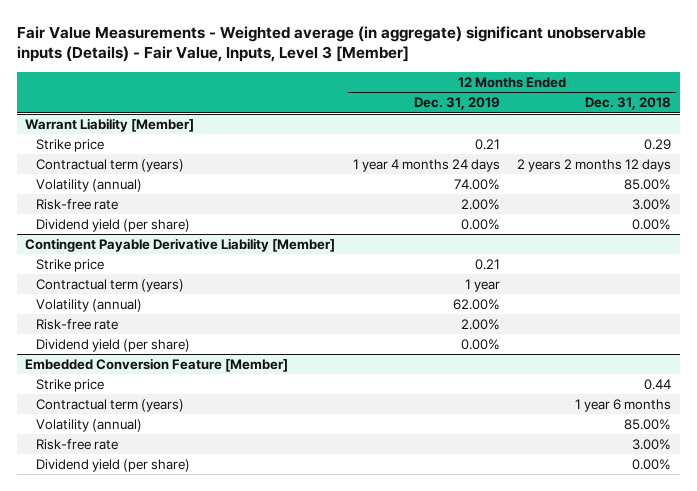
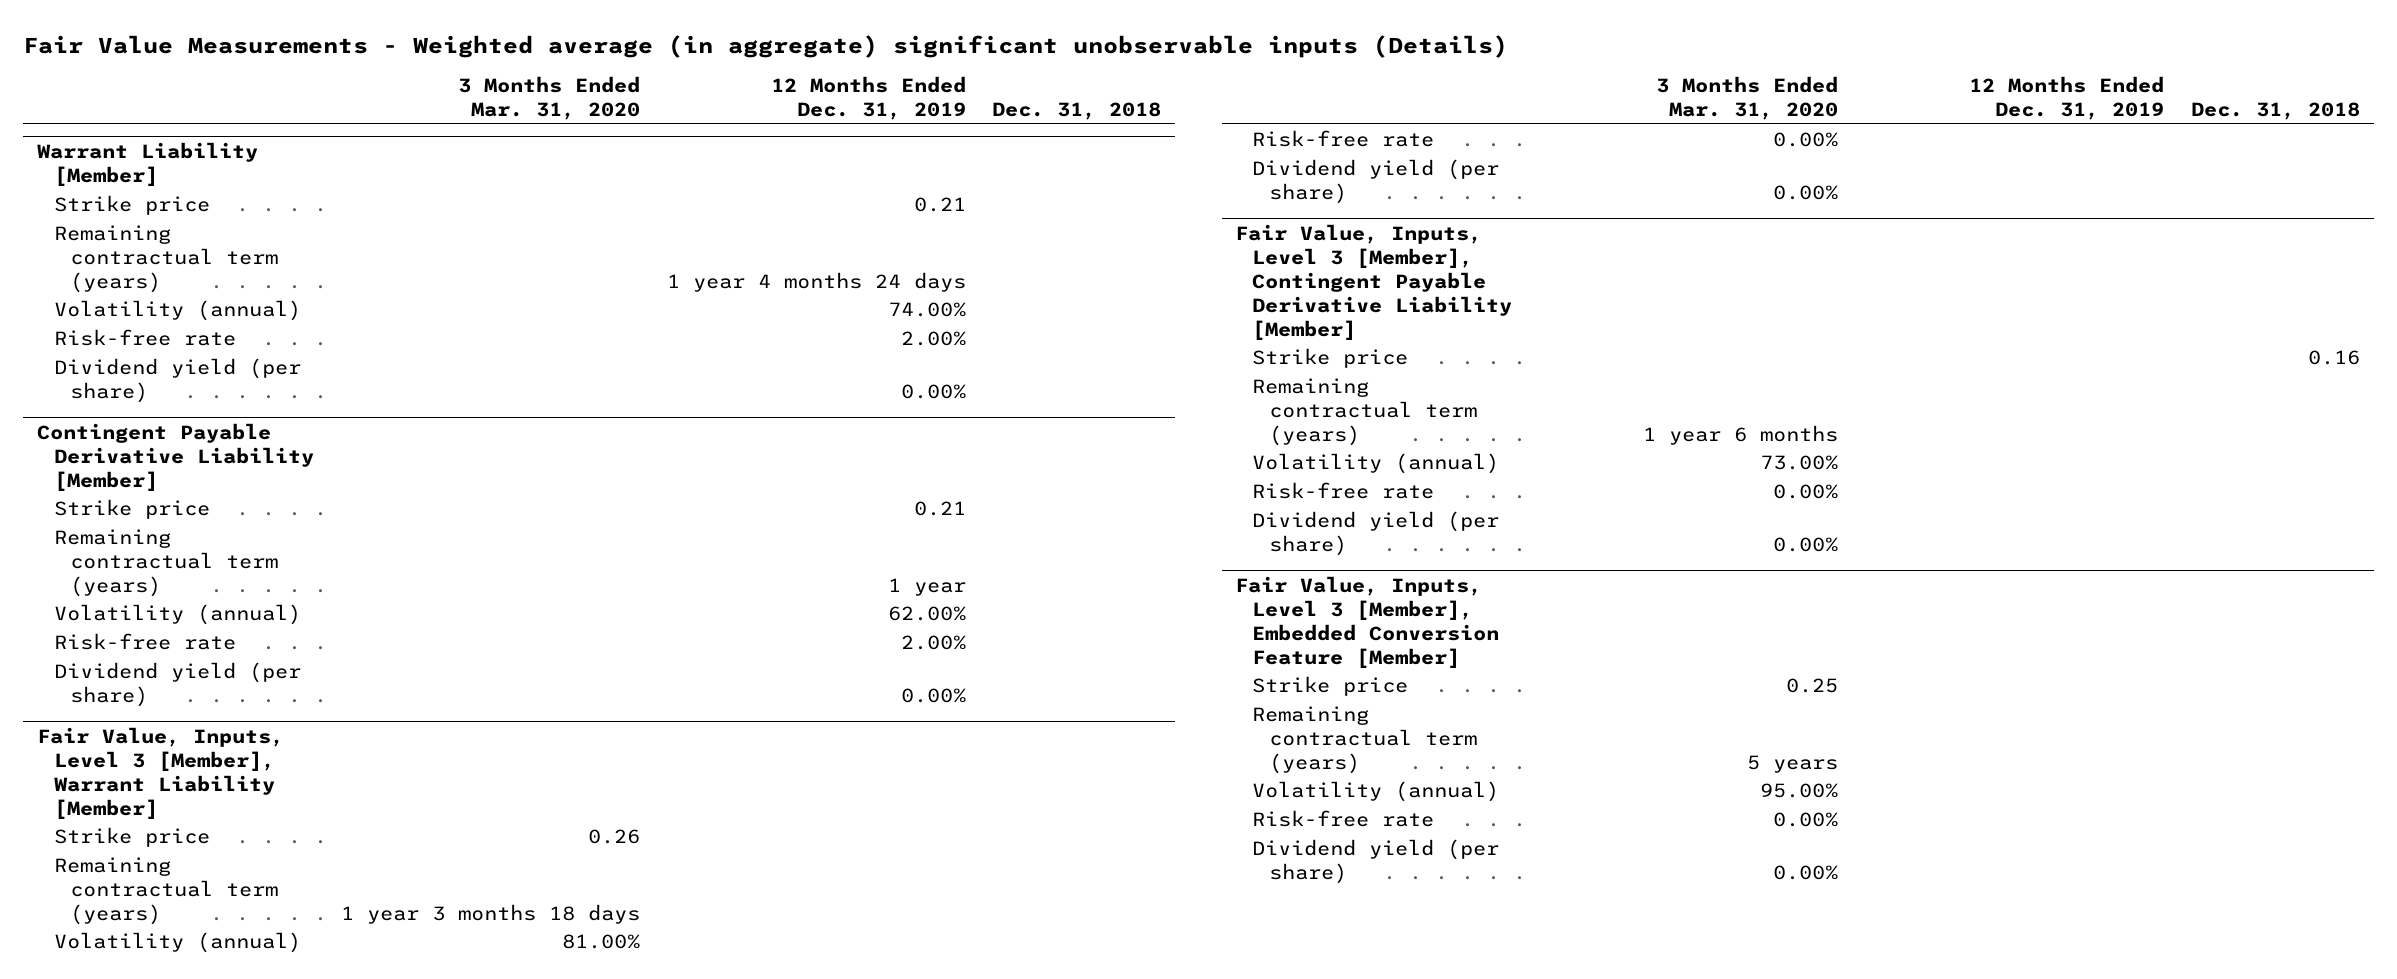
- Fair Value Measurements - Weighted average (in aggregate) significant unobservable inputs (Details) - Fair Value, Inputs, Level 3 [Member]
+ Fair Value Measurements - Weighted average (in aggregate) significant unobservable inputs (Details)
- | 12 Months Ended Dec. 31, 2019 | 12 Months Ended Dec. 31, 2018
+ | 3 Months Ended Mar. 31, 2020 | 12 Months Ended Dec. 31, 2019 | Dec. 31, 2018
@ Warrant Liability [Member]
- Contractual term (years) | 1 year 4 months 24 days | 2 years 2 months 12 days
+ Remaining contractual term (years) | | 1 year 4 months 24 days |
@ Contingent Payable Derivative Liability [Member]
- Contractual term (years) | 1 year |
+ Remaining contractual term (years) | | 1 year |
- Embedded Conversion Feature [Member]
+ Fair Value, Inputs, Level 3 [Member], Warrant Liability [Member]
+ Strike price | 0.26 | |
+ Remaining contractual term (years) | 1 year 3 months 18 days | |
+ Volatility (annual) | 81.00% | |
+ Risk-free rate | 0.00% | |
+ Dividend yield (per share) | 0.00% | |
+ Fair Value, Inputs, Level 3 [Member], Contingent Payable Derivative Liability [Member]
+ Strike price | | | 0.16
+ Remaining contractual term (years) | 1 year 6 months | |
+ Volatility (annual) | 73.00% | |
+ Risk-free rate | 0.00% | |
+ Dividend yield (per share) | 0.00% | |
+ Fair Value, Inputs, Level 3 [Member], Embedded Conversion Feature [Member]
- Contractual term (years) | | 1 year 6 months
+ Remaining contractual term (years) | 5 years | |

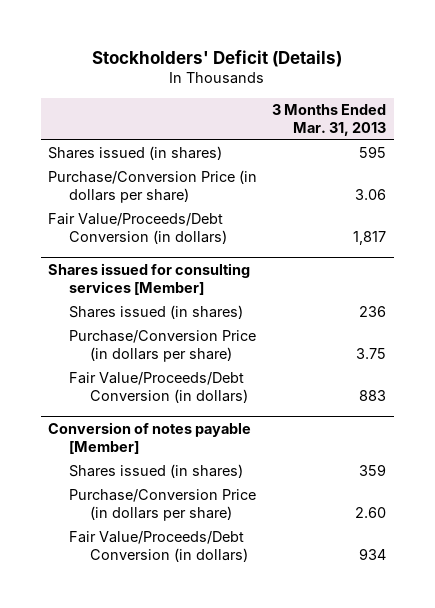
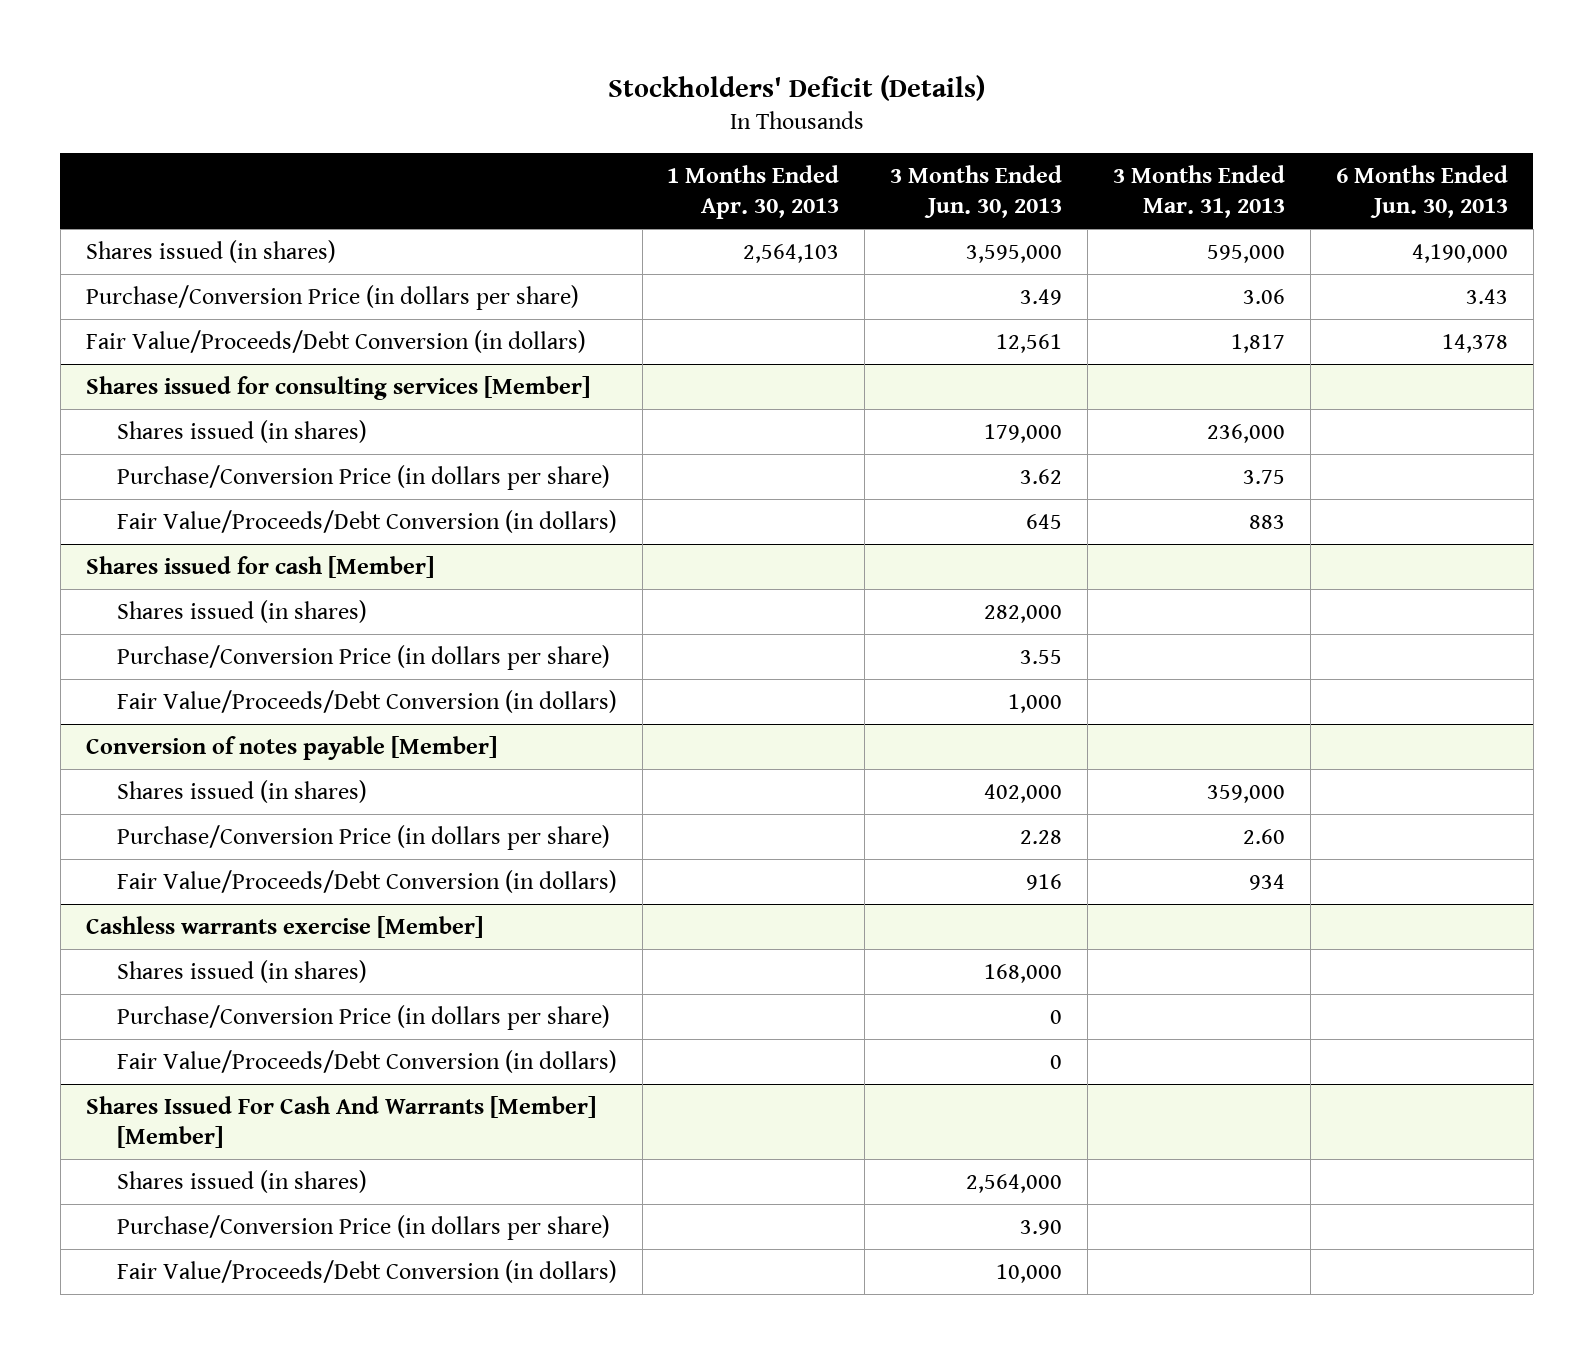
- | 3 Months Ended Mar. 31, 2013
+ | 1 Months Ended Apr. 30, 2013 | 3 Months Ended Jun. 30, 2013 | 3 Months Ended Mar. 31, 2013 | 6 Months Ended Jun. 30, 2013
- Shares issued (in shares) | 595
+ Shares issued (in shares) | 2,564,103 | 3,595,000 | 595,000 | 4,190,000
@ Shares issued for consulting services [Member]
- Shares issued (in shares) | 236
+ Shares issued (in shares) | | 179,000 | 236,000 |
+ Shares issued for cash [Member]
+ Shares issued (in shares) | | 282,000 | |
+ Purchase/Conversion Price (in dollars per share) | | 3.55 | |
+ Fair Value/Proceeds/Debt Conversion (in dollars) | | 1,000 | |
@ Conversion of notes payable [Member]
- Shares issued (in shares) | 359
+ Shares issued (in shares) | | 402,000 | 359,000 |
+ Cashless warrants exercise [Member]
+ Shares issued (in shares) | | 168,000 | |
+ Purchase/Conversion Price (in dollars per share) | | 0 | |
+ Fair Value/Proceeds/Debt Conversion (in dollars) | | 0 | |
+ Shares Issued For Cash And Warrants [Member] [Member]
+ Shares issued (in shares) | | 2,564,000 | |
+ Purchase/Conversion Price (in dollars per share) | | 3.90 | |
+ Fair Value/Proceeds/Debt Conversion (in dollars) | | 10,000 | |

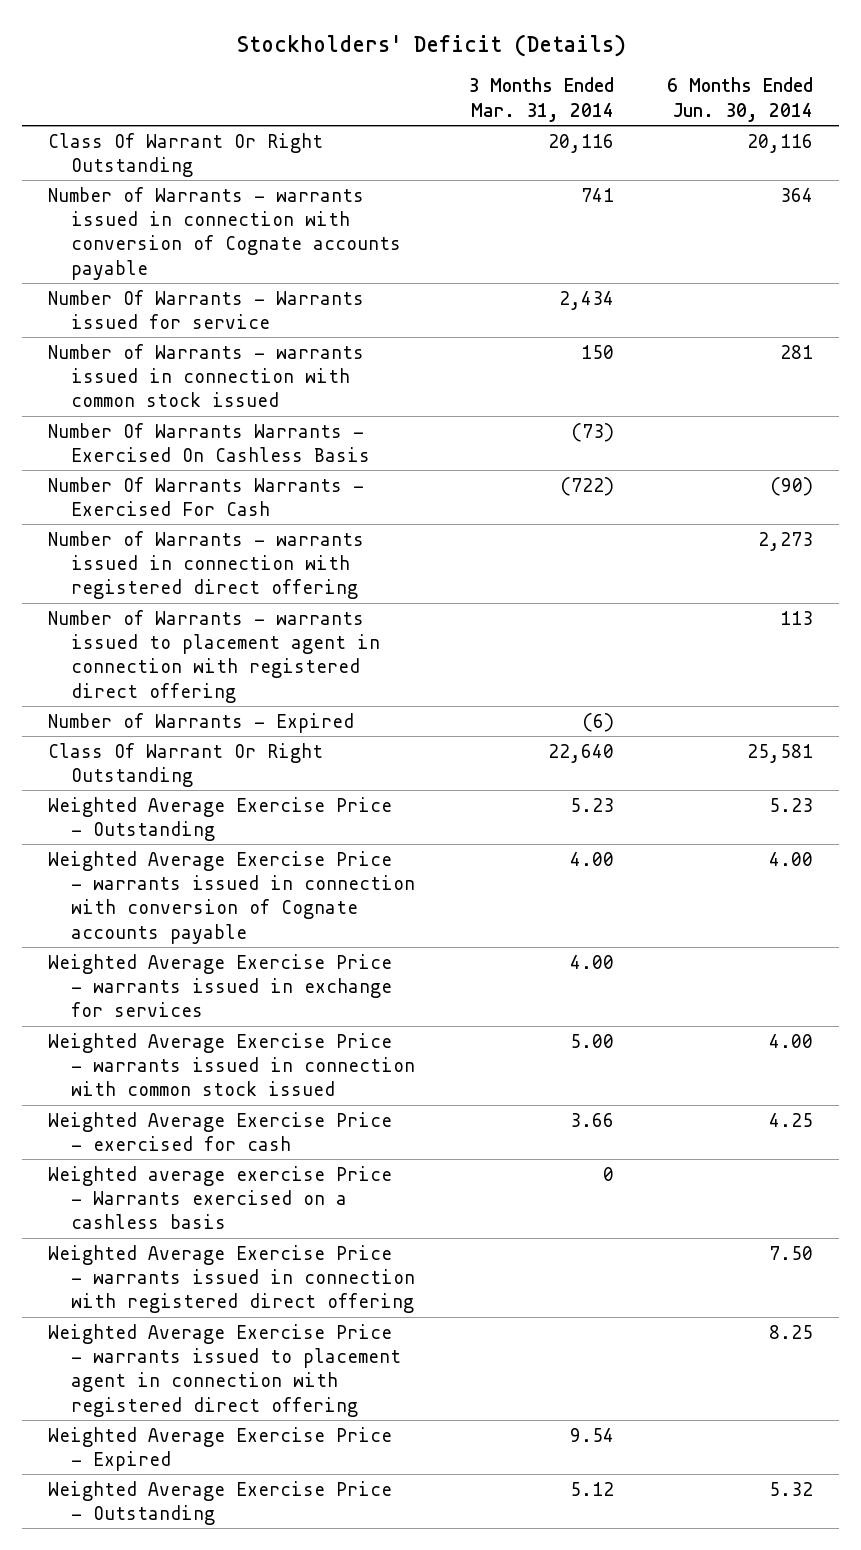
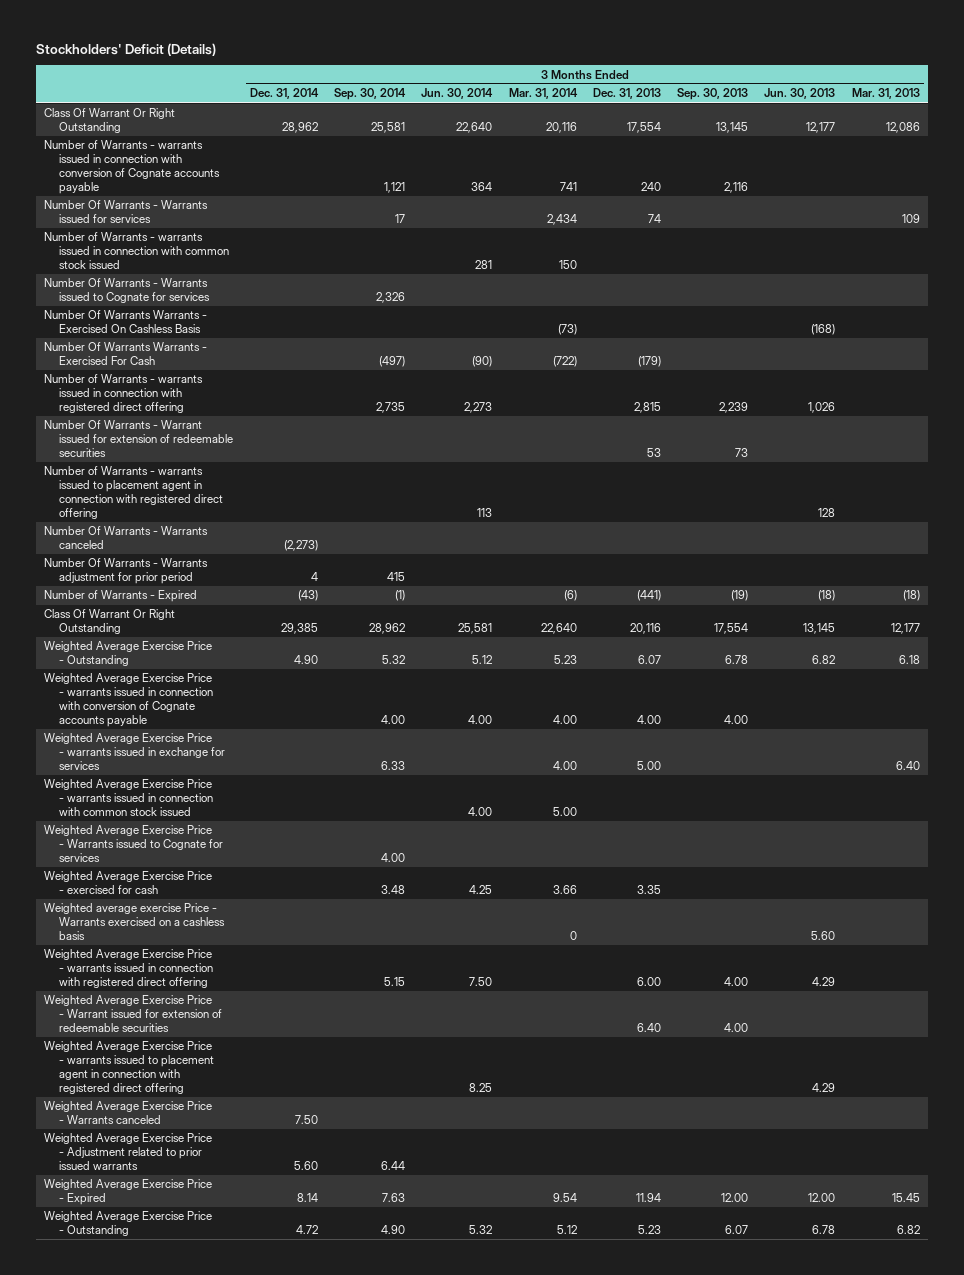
- | 3 Months Ended Mar. 31, 2014 | 6 Months Ended Jun. 30, 2014
+ | 3 Months Ended Dec. 31, 2014 | 3 Months Ended Sep. 30, 2014 | 3 Months Ended Jun. 30, 2014 | 3 Months Ended Mar. 31, 2014 | 3 Months Ended Dec. 31, 2013 | 3 Months Ended Sep. 30, 2013 | 3 Months Ended Jun. 30, 2013 | 3 Months Ended Mar. 31, 2013
- Number Of Warrants - Warrants issued for service | 2,434 |
+ Number Of Warrants - Warrants issued for services | | 17 | | 2,434 | 74 | | | 109
+ Number Of Warrants - Warrants issued to Cognate for services | | 2,326 | | | | | |
+ Number Of Warrants - Warrant issued for extension of redeemable securities | | | | | 53 | 73 | |
+ Number Of Warrants - Warrants canceled | (2,273) | | | | | | |
+ Number Of Warrants - Warrants adjustment for prior period | 4 | 415 | | | | | |
+ Weighted Average Exercise Price - Warrants issued to Cognate for services | | 4.00 | | | | | |
+ Weighted Average Exercise Price - Warrant issued for extension of redeemable securities | | | | | 6.40 | 4.00 | |
+ Weighted Average Exercise Price - Warrants canceled | 7.50 | | | | | | |
+ Weighted Average Exercise Price - Adjustment related to prior issued warrants | 5.60 | 6.44 | | | | | |

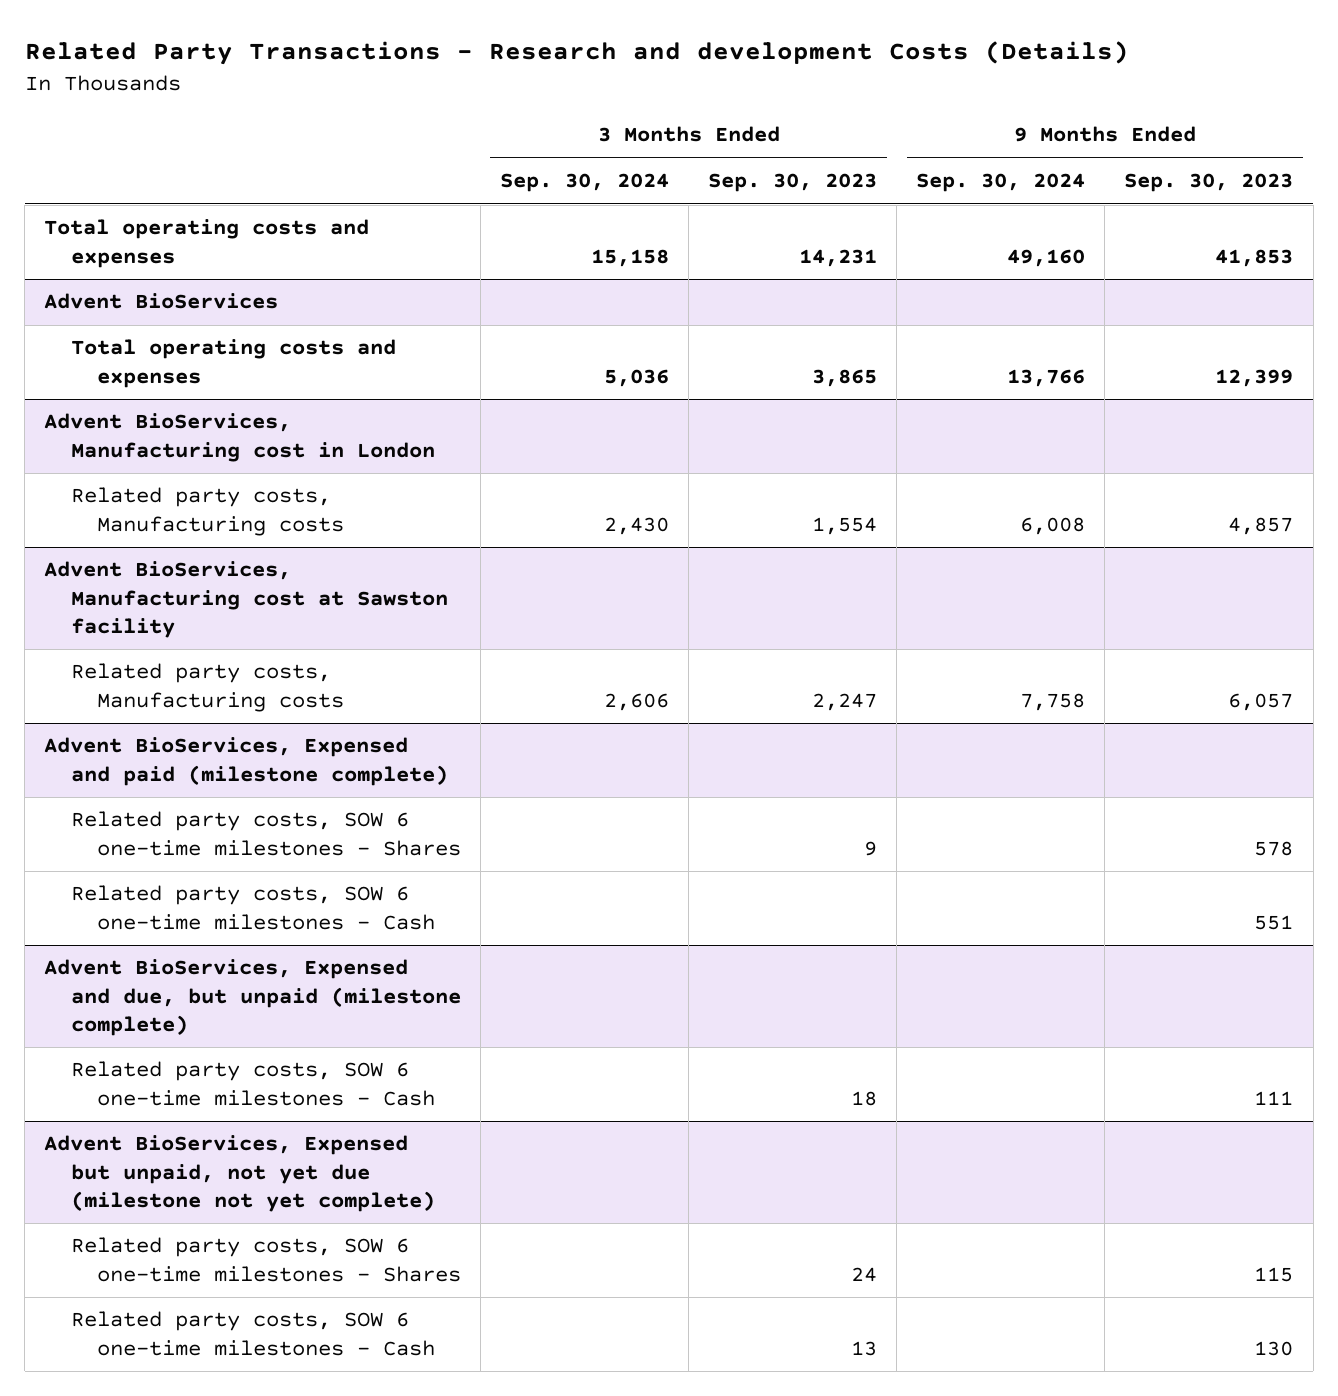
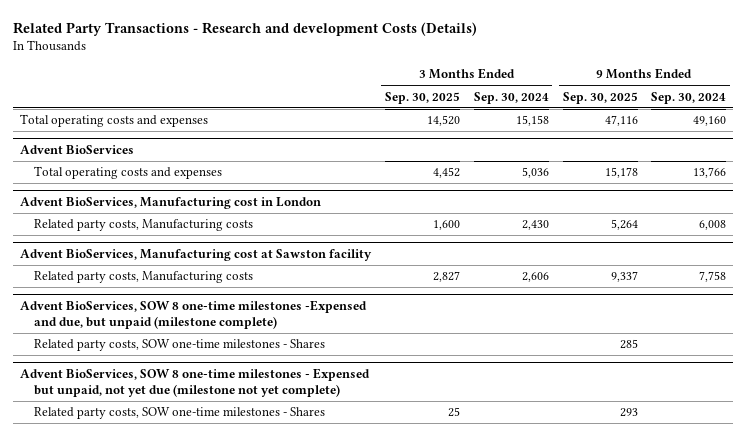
- | 3 Months Ended Sep. 30, 2024 | 3 Months Ended Sep. 30, 2023 | 9 Months Ended Sep. 30, 2024 | 9 Months Ended Sep. 30, 2023
+ | 3 Months Ended Sep. 30, 2025 | 3 Months Ended Sep. 30, 2024 | 9 Months Ended Sep. 30, 2025 | 9 Months Ended Sep. 30, 2024
- Advent BioServices, Expensed and paid (milestone complete)
- Related party costs, SOW 6 one-time milestones - Shares | | 9 | | 578
- Related party costs, SOW 6 one-time milestones - Cash | | | | 551
- Advent BioServices, Expensed and due, but unpaid (milestone complete)
- Related party costs, SOW 6 one-time milestones - Cash | | 18 | | 111
- Advent BioServices, Expensed but unpaid, not yet due (milestone not yet complete)
- Related party costs, SOW 6 one-time milestones - Shares | | 24 | | 115
- Related party costs, SOW 6 one-time milestones - Cash | | 13 | | 130
+ Advent BioServices, SOW 8 one-time milestones -Expensed and due, but unpaid (milestone complete)
+ Related party costs, SOW one-time milestones - Shares | | | 285 |
+ Advent BioServices, SOW 8 one-time milestones - Expensed but unpaid, not yet due (milestone not yet complete)
+ Related party costs, SOW one-time milestones - Shares | 25 | | 293 |

